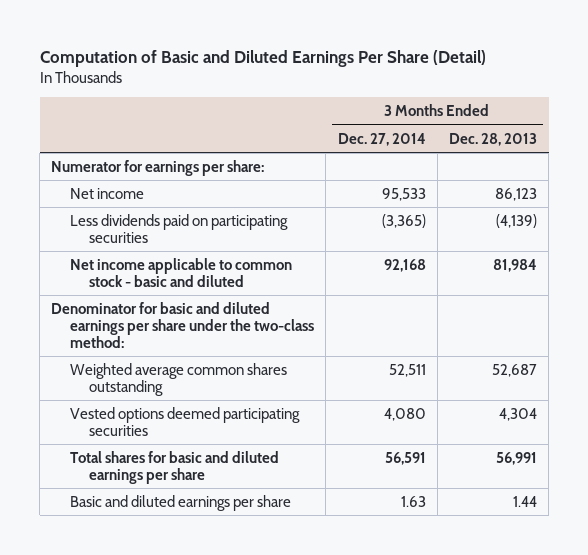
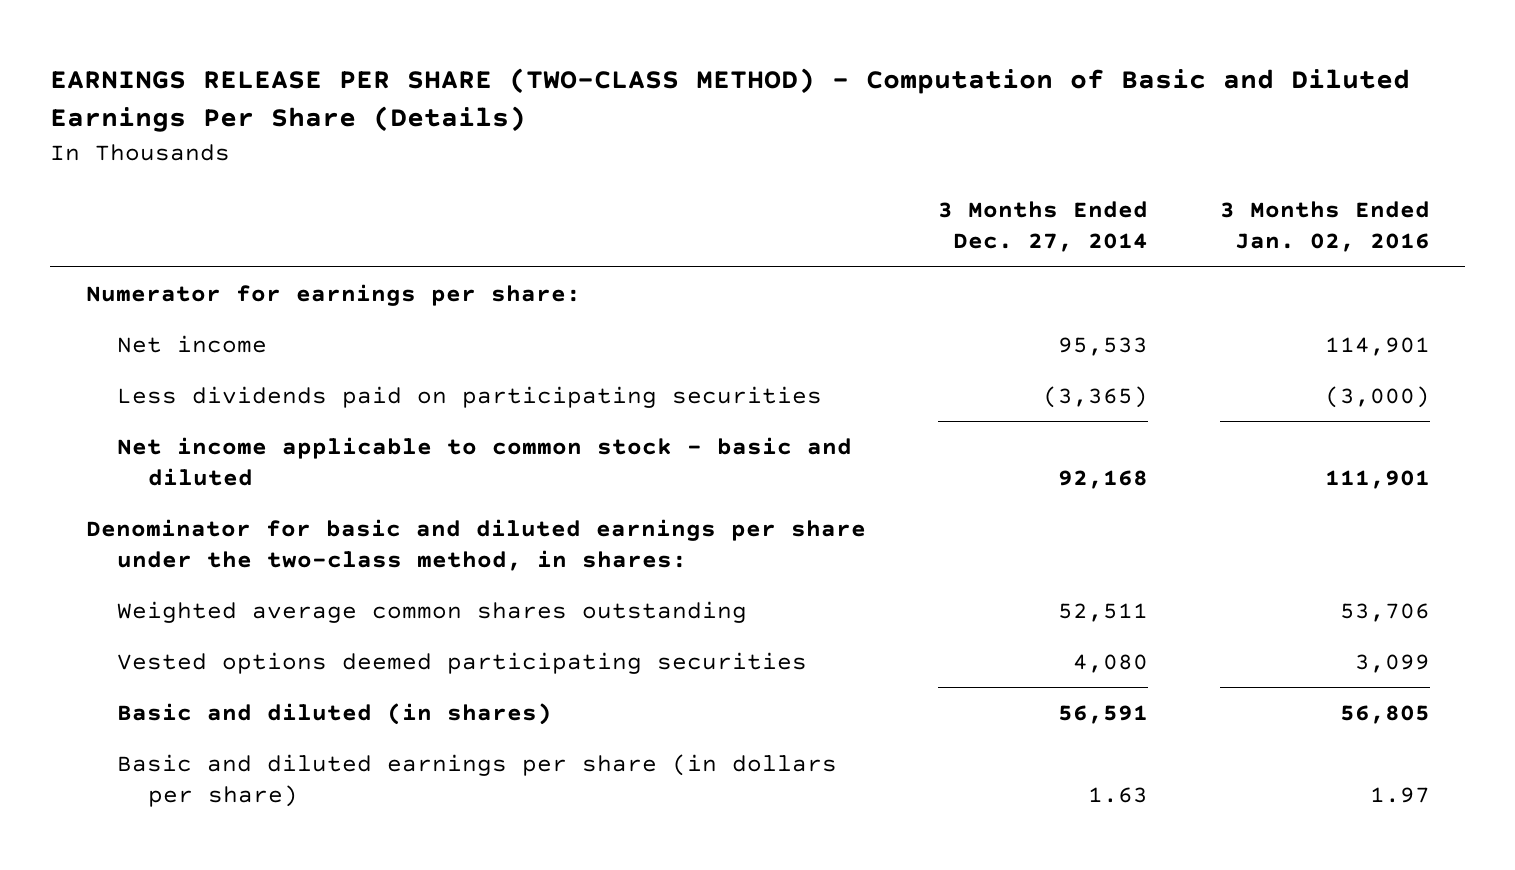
- Computation of Basic and Diluted Earnings Per Share (Detail)
+ EARNINGS RELEASE PER SHARE (TWO-CLASS METHOD) - Computation of Basic and Diluted Earnings Per Share (Details)
- | 3 Months Ended Dec. 27, 2014 | 3 Months Ended Dec. 28, 2013
+ | 3 Months Ended Dec. 27, 2014 | 3 Months Ended Jan. 02, 2016
- Denominator for basic and diluted earnings per share under the two-class method:
+ Denominator for basic and diluted earnings per share under the two-class method, in shares:
- Total shares for basic and diluted earnings per share | 56,591 | 56,991
- Basic and diluted earnings per share | 1.63 | 1.44
+ Basic and diluted (in shares) | 56,591 | 56,805
+ Basic and diluted earnings per share (in dollars per share) | 1.63 | 1.97

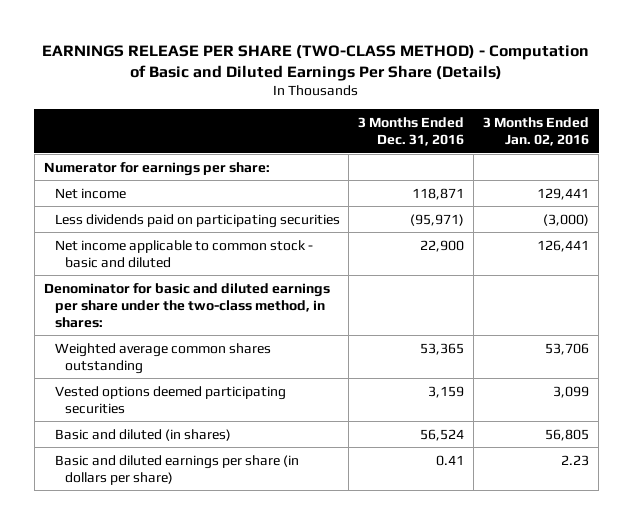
- | 3 Months Ended Dec. 27, 2014 | 3 Months Ended Jan. 02, 2016
+ | 3 Months Ended Dec. 31, 2016 | 3 Months Ended Jan. 02, 2016
- Net income | 95,533 | 114,901
+ Net income | 118,871 | 129,441
- Net income applicable to common stock - basic and diluted | 92,168 | 111,901
+ Net income applicable to common stock - basic and diluted | 22,900 | 126,441
- Basic and diluted earnings per share (in dollars per share) | 1.63 | 1.97
+ Basic and diluted earnings per share (in dollars per share) | 0.41 | 2.23

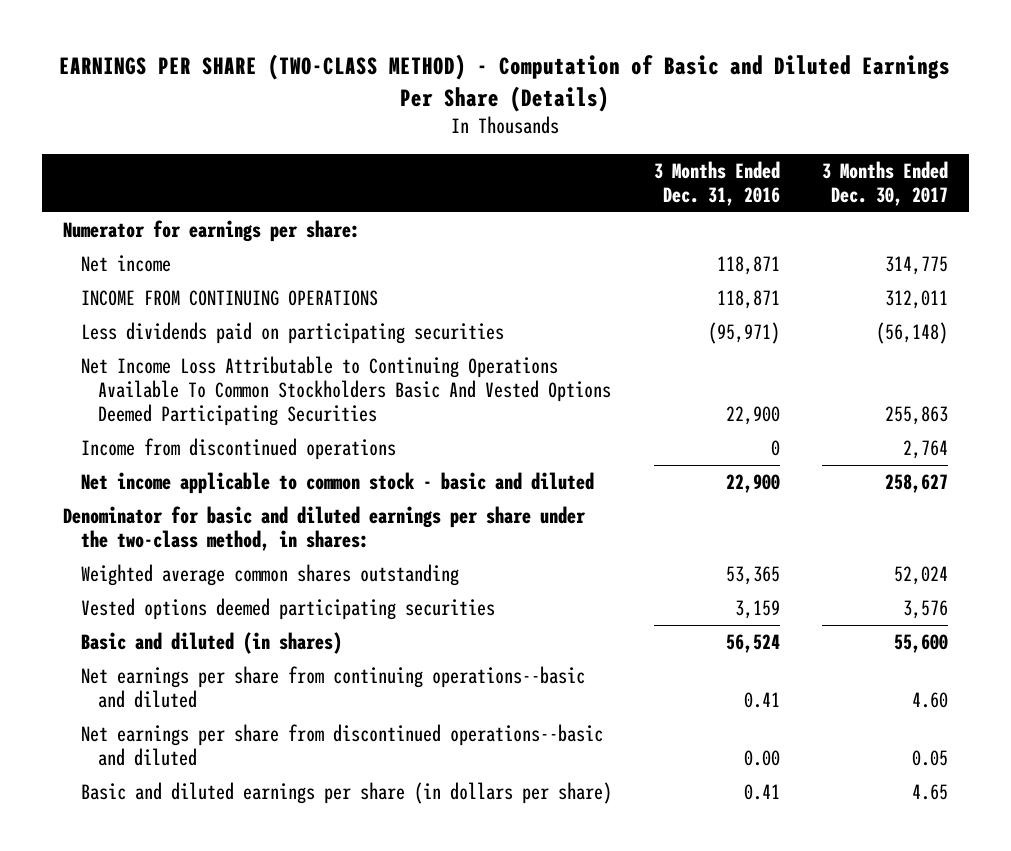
- EARNINGS RELEASE PER SHARE (TWO-CLASS METHOD) - Computation of Basic and Diluted Earnings Per Share (Details)
+ EARNINGS PER SHARE (TWO-CLASS METHOD) - Computation of Basic and Diluted Earnings Per Share (Details)
- | 3 Months Ended Dec. 31, 2016 | 3 Months Ended Jan. 02, 2016
+ | 3 Months Ended Dec. 31, 2016 | 3 Months Ended Dec. 30, 2017
+ INCOME FROM CONTINUING OPERATIONS | 118,871 | 312,011
+ Net Income Loss Attributable to Continuing Operations Available To Common Stockholders Basic And Vested Options Deemed Participating Securities | 22,900 | 255,863
+ Income from discontinued operations | 0 | 2,764
+ Net earnings per share from continuing operations--basic and diluted | 0.41 | 4.60
+ Net earnings per share from discontinued operations--basic and diluted | 0.00 | 0.05

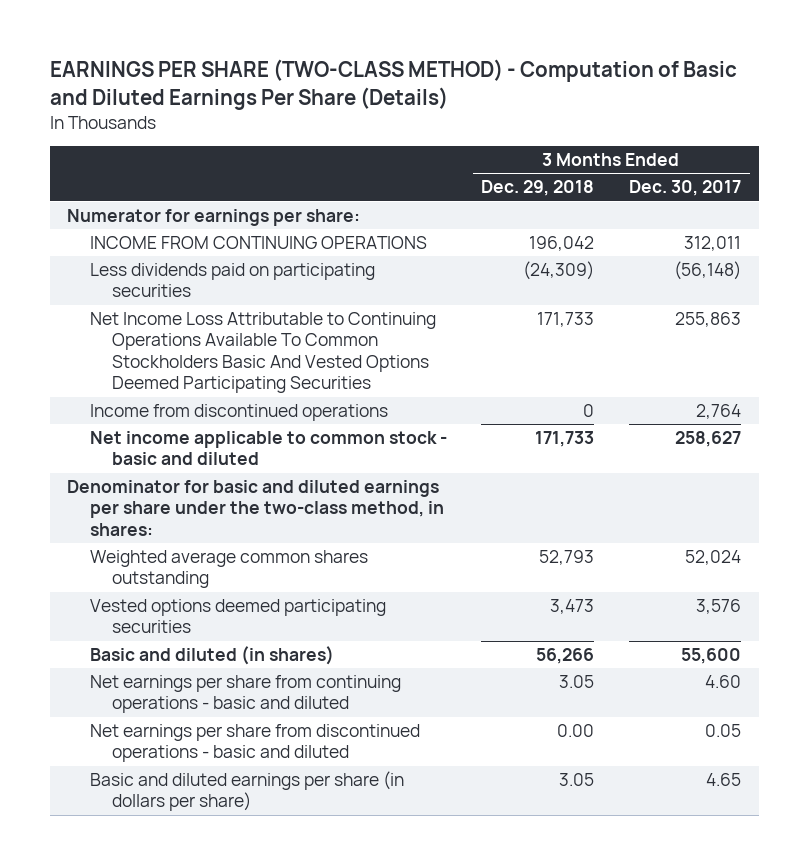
- | 3 Months Ended Dec. 31, 2016 | 3 Months Ended Dec. 30, 2017
+ | 3 Months Ended Dec. 29, 2018 | 3 Months Ended Dec. 30, 2017
- Net income | 118,871 | 314,775
- Net earnings per share from continuing operations--basic and diluted | 0.41 | 4.60
- Net earnings per share from discontinued operations--basic and diluted | 0.00 | 0.05
+ Net earnings per share from continuing operations - basic and diluted | 3.05 | 4.60
+ Net earnings per share from discontinued operations - basic and diluted | 0.00 | 0.05

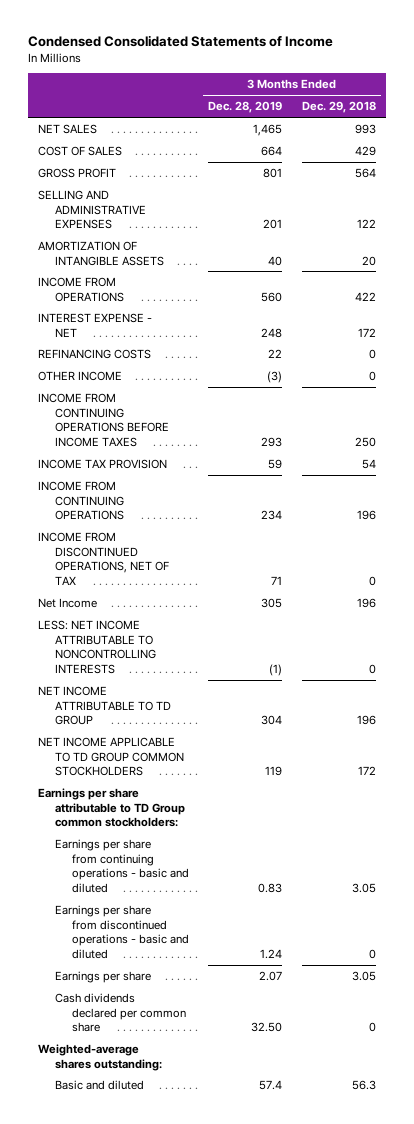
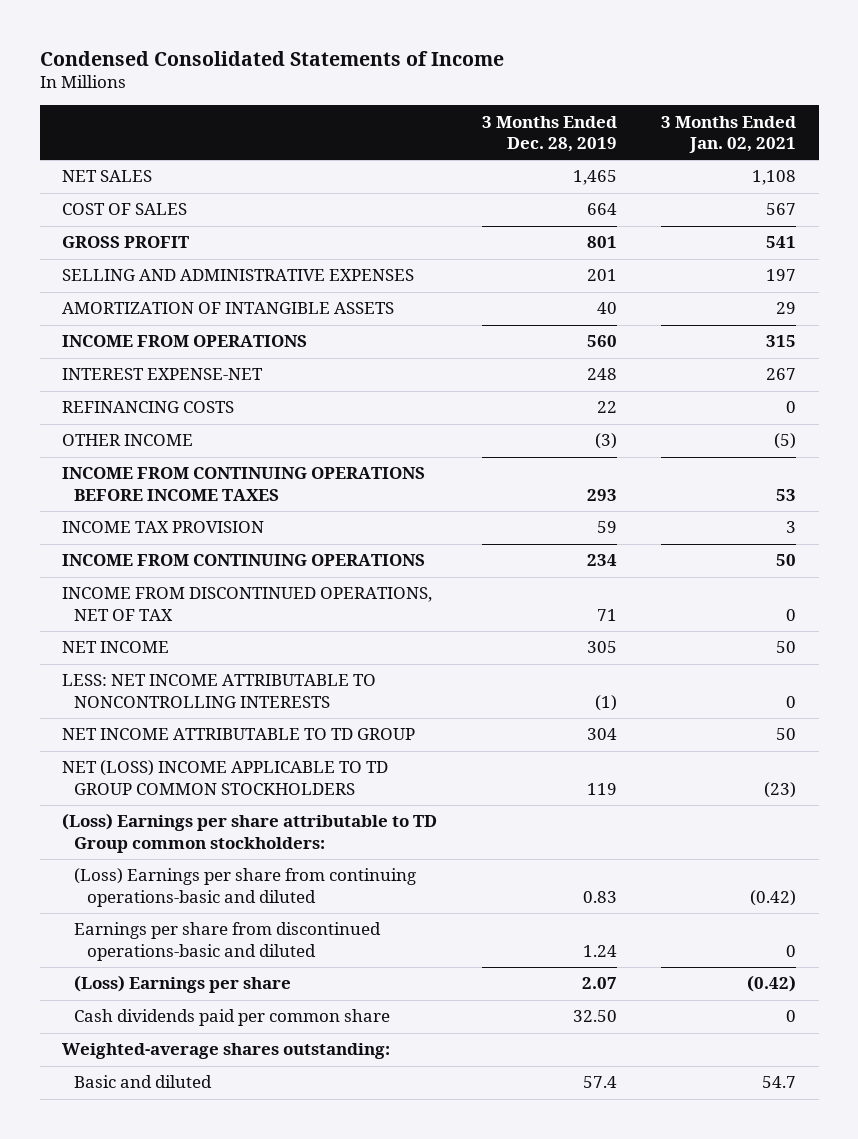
- | 3 Months Ended Dec. 28, 2019 | 3 Months Ended Dec. 29, 2018
+ | 3 Months Ended Dec. 28, 2019 | 3 Months Ended Jan. 02, 2021
- INTEREST EXPENSE - NET | 248 | 172
+ INTEREST EXPENSE-NET | 248 | 267
- Net Income | 305 | 196
+ NET INCOME | 305 | 50
- NET INCOME APPLICABLE TO TD GROUP COMMON STOCKHOLDERS | 119 | 172
- Earnings per share attributable to TD Group common stockholders:
- Earnings per share from continuing operations - basic and diluted | 0.83 | 3.05
- Earnings per share from discontinued operations - basic and diluted | 1.24 | 0
- Earnings per share | 2.07 | 3.05
- Cash dividends declared per common share | 32.50 | 0
+ NET (LOSS) INCOME APPLICABLE TO TD GROUP COMMON STOCKHOLDERS | 119 | (23)
+ (Loss) Earnings per share attributable to TD Group common stockholders:
+ (Loss) Earnings per share from continuing operations-basic and diluted | 0.83 | (0.42)
+ Earnings per share from discontinued operations-basic and diluted | 1.24 | 0
+ (Loss) Earnings per share | 2.07 | (0.42)
+ Cash dividends paid per common share | 32.50 | 0

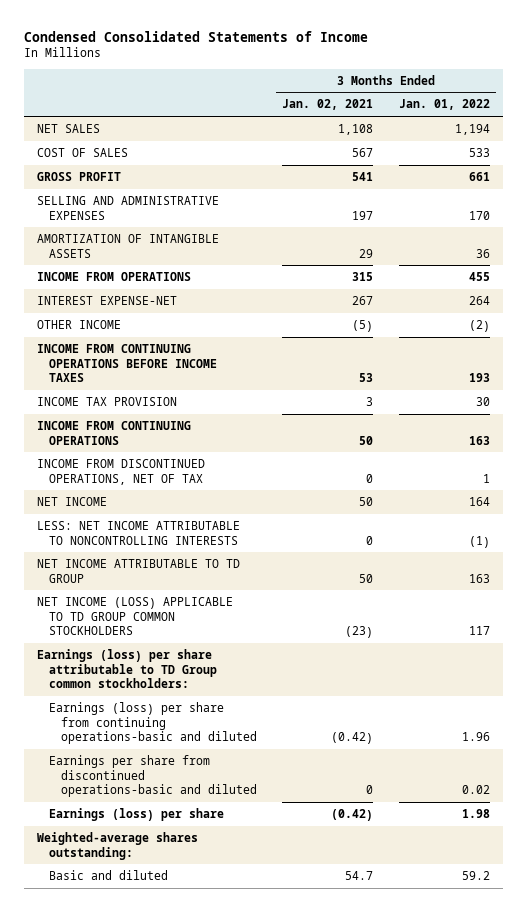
- | 3 Months Ended Dec. 28, 2019 | 3 Months Ended Jan. 02, 2021
+ | 3 Months Ended Jan. 02, 2021 | 3 Months Ended Jan. 01, 2022
- REFINANCING COSTS | 22 | 0
- NET (LOSS) INCOME APPLICABLE TO TD GROUP COMMON STOCKHOLDERS | 119 | (23)
- (Loss) Earnings per share attributable to TD Group common stockholders:
- (Loss) Earnings per share from continuing operations-basic and diluted | 0.83 | (0.42)
+ NET INCOME (LOSS) APPLICABLE TO TD GROUP COMMON STOCKHOLDERS | (23) | 117
+ Earnings (loss) per share attributable to TD Group common stockholders:
+ Earnings (loss) per share from continuing operations-basic and diluted | (0.42) | 1.96
- (Loss) Earnings per share | 2.07 | (0.42)
- Cash dividends paid per common share | 32.50 | 0
+ Earnings (loss) per share | (0.42) | 1.98

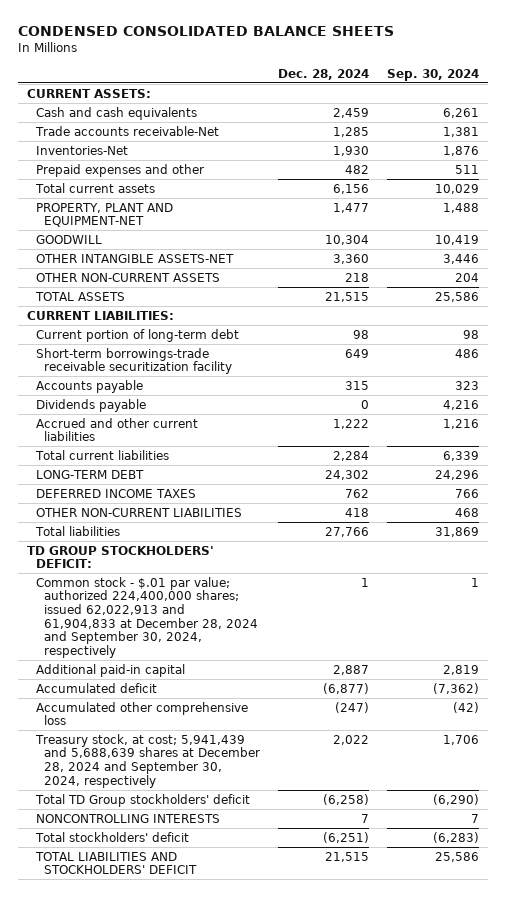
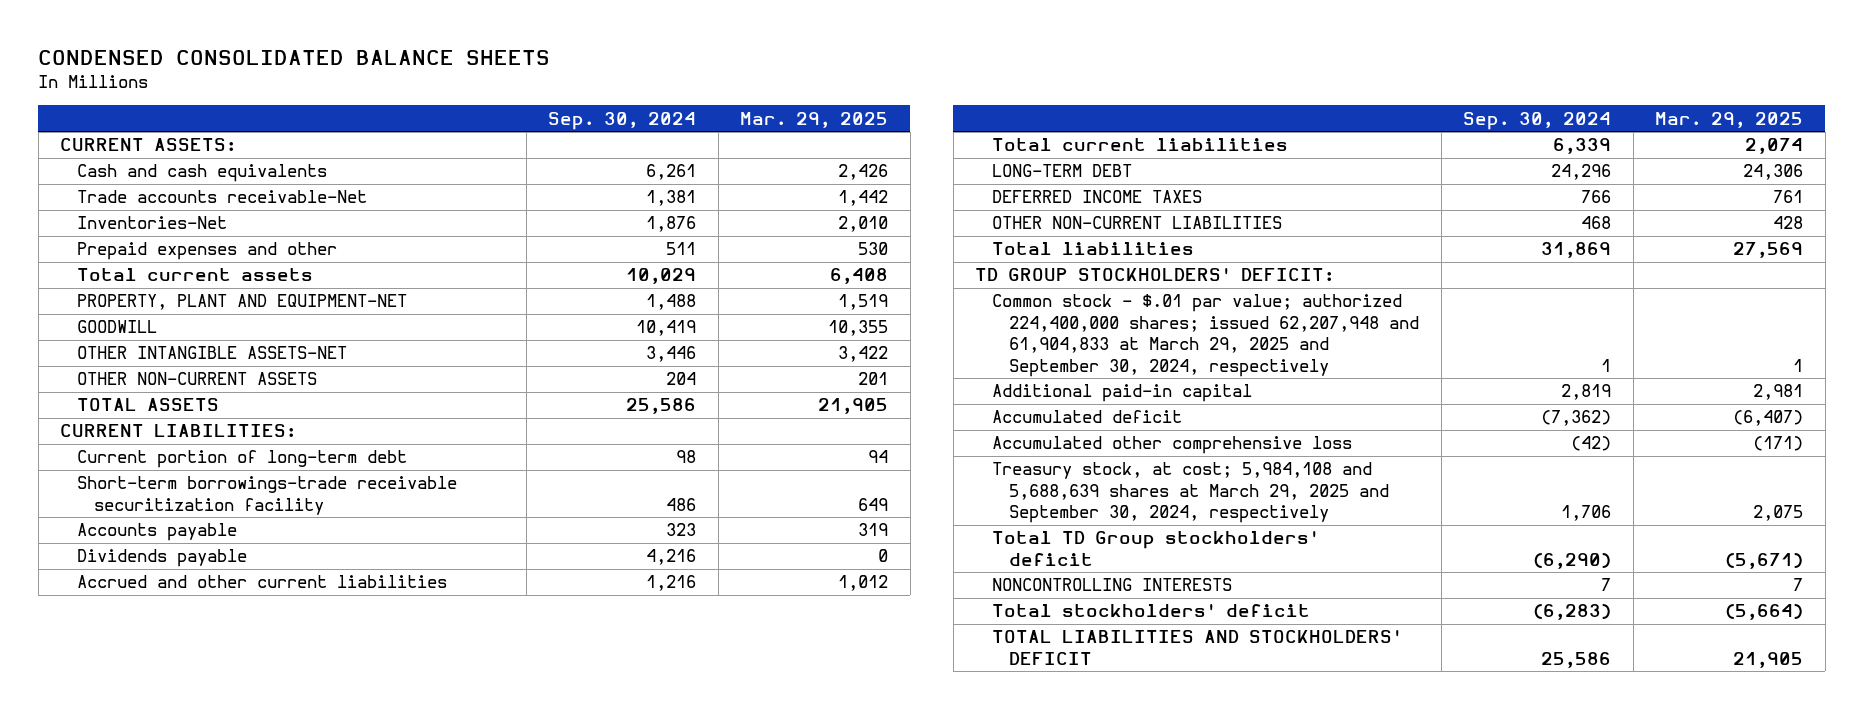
- | Dec. 28, 2024 | Sep. 30, 2024
+ | Sep. 30, 2024 | Mar. 29, 2025
- Common stock - $.01 par value; authorized 224,400,000 shares; issued 62,022,913 and 61,904,833 at December 28, 2024 and September 30, 2024, respectively | 1 | 1
+ Common stock - $.01 par value; authorized 224,400,000 shares; issued 62,207,948 and 61,904,833 at March 29, 2025 and September 30, 2024, respectively | 1 | 1
- Treasury stock, at cost; 5,941,439 and 5,688,639 shares at December 28, 2024 and September 30, 2024, respectively | 2,022 | 1,706
+ Treasury stock, at cost; 5,984,108 and 5,688,639 shares at March 29, 2025 and September 30, 2024, respectively | 1,706 | 2,075

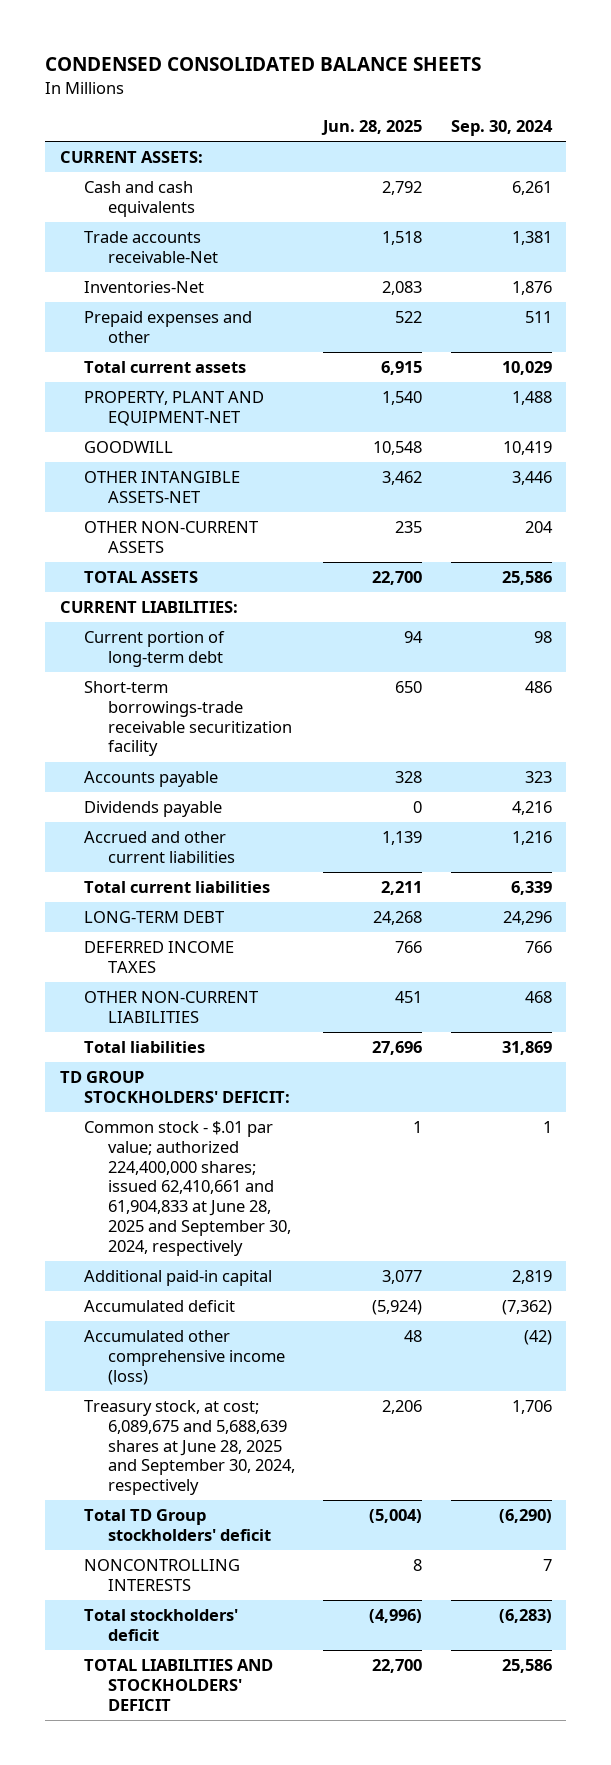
- | Sep. 30, 2024 | Mar. 29, 2025
+ | Jun. 28, 2025 | Sep. 30, 2024
- Common stock - $.01 par value; authorized 224,400,000 shares; issued 62,207,948 and 61,904,833 at March 29, 2025 and September 30, 2024, respectively | 1 | 1
+ Common stock - $.01 par value; authorized 224,400,000 shares; issued 62,410,661 and 61,904,833 at June 28, 2025 and September 30, 2024, respectively | 1 | 1
- Accumulated other comprehensive loss | (42) | (171)
- Treasury stock, at cost; 5,984,108 and 5,688,639 shares at March 29, 2025 and September 30, 2024, respectively | 1,706 | 2,075
+ Accumulated other comprehensive income (loss) | 48 | (42)
+ Treasury stock, at cost; 6,089,675 and 5,688,639 shares at June 28, 2025 and September 30, 2024, respectively | 2,206 | 1,706

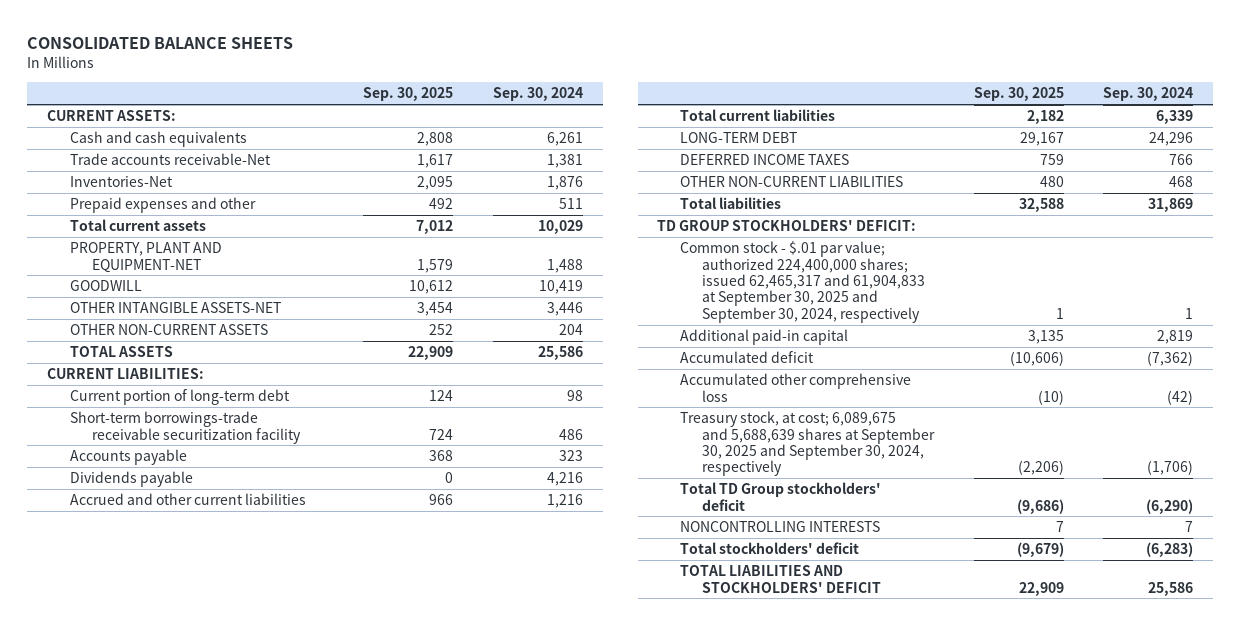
- CONDENSED CONSOLIDATED BALANCE SHEETS
+ CONSOLIDATED BALANCE SHEETS
- | Jun. 28, 2025 | Sep. 30, 2024
+ | Sep. 30, 2025 | Sep. 30, 2024
- Common stock - $.01 par value; authorized 224,400,000 shares; issued 62,410,661 and 61,904,833 at June 28, 2025 and September 30, 2024, respectively | 1 | 1
+ Common stock - $.01 par value; authorized 224,400,000 shares; issued 62,465,317 and 61,904,833 at September 30, 2025 and September 30, 2024, respectively | 1 | 1
- Accumulated other comprehensive income (loss) | 48 | (42)
- Treasury stock, at cost; 6,089,675 and 5,688,639 shares at June 28, 2025 and September 30, 2024, respectively | 2,206 | 1,706
+ Accumulated other comprehensive loss | (10) | (42)
+ Treasury stock, at cost; 6,089,675 and 5,688,639 shares at September 30, 2025 and September 30, 2024, respectively | (2,206) | (1,706)

